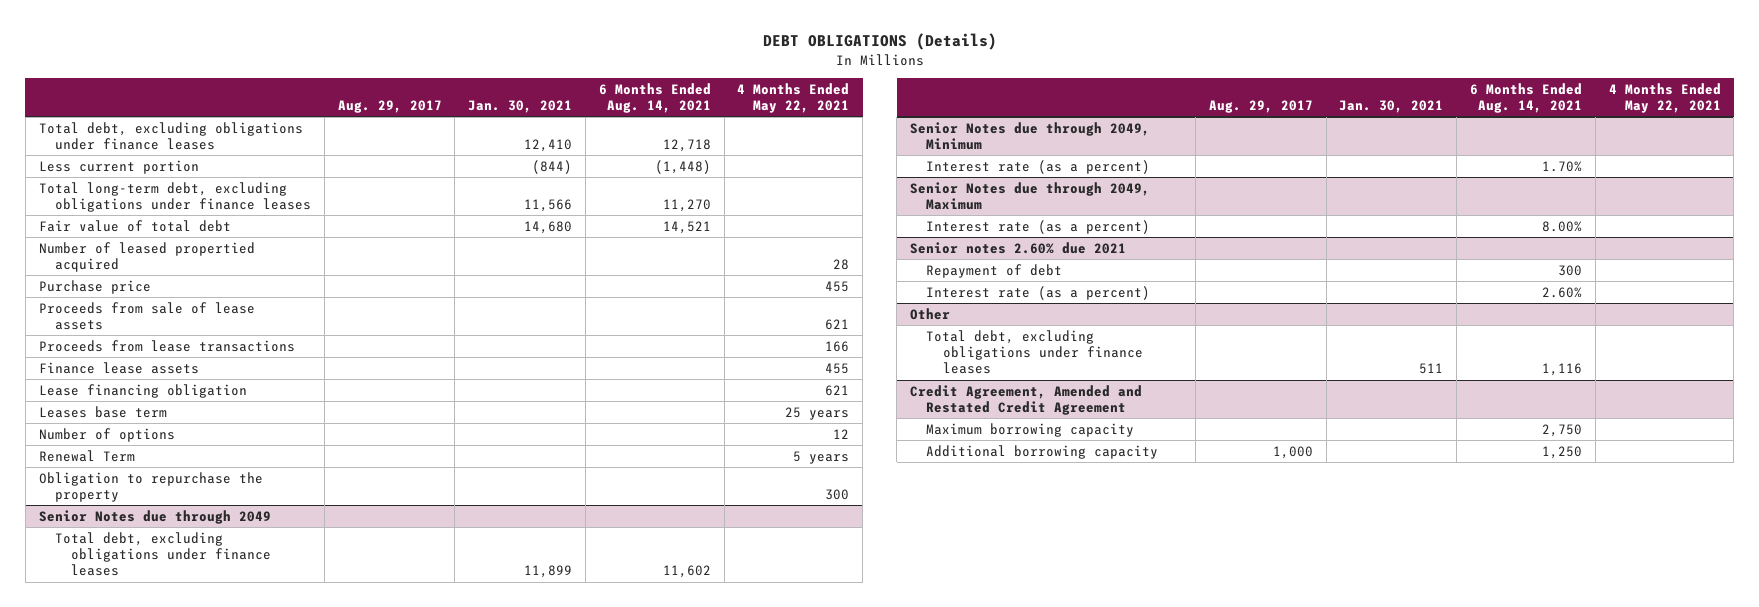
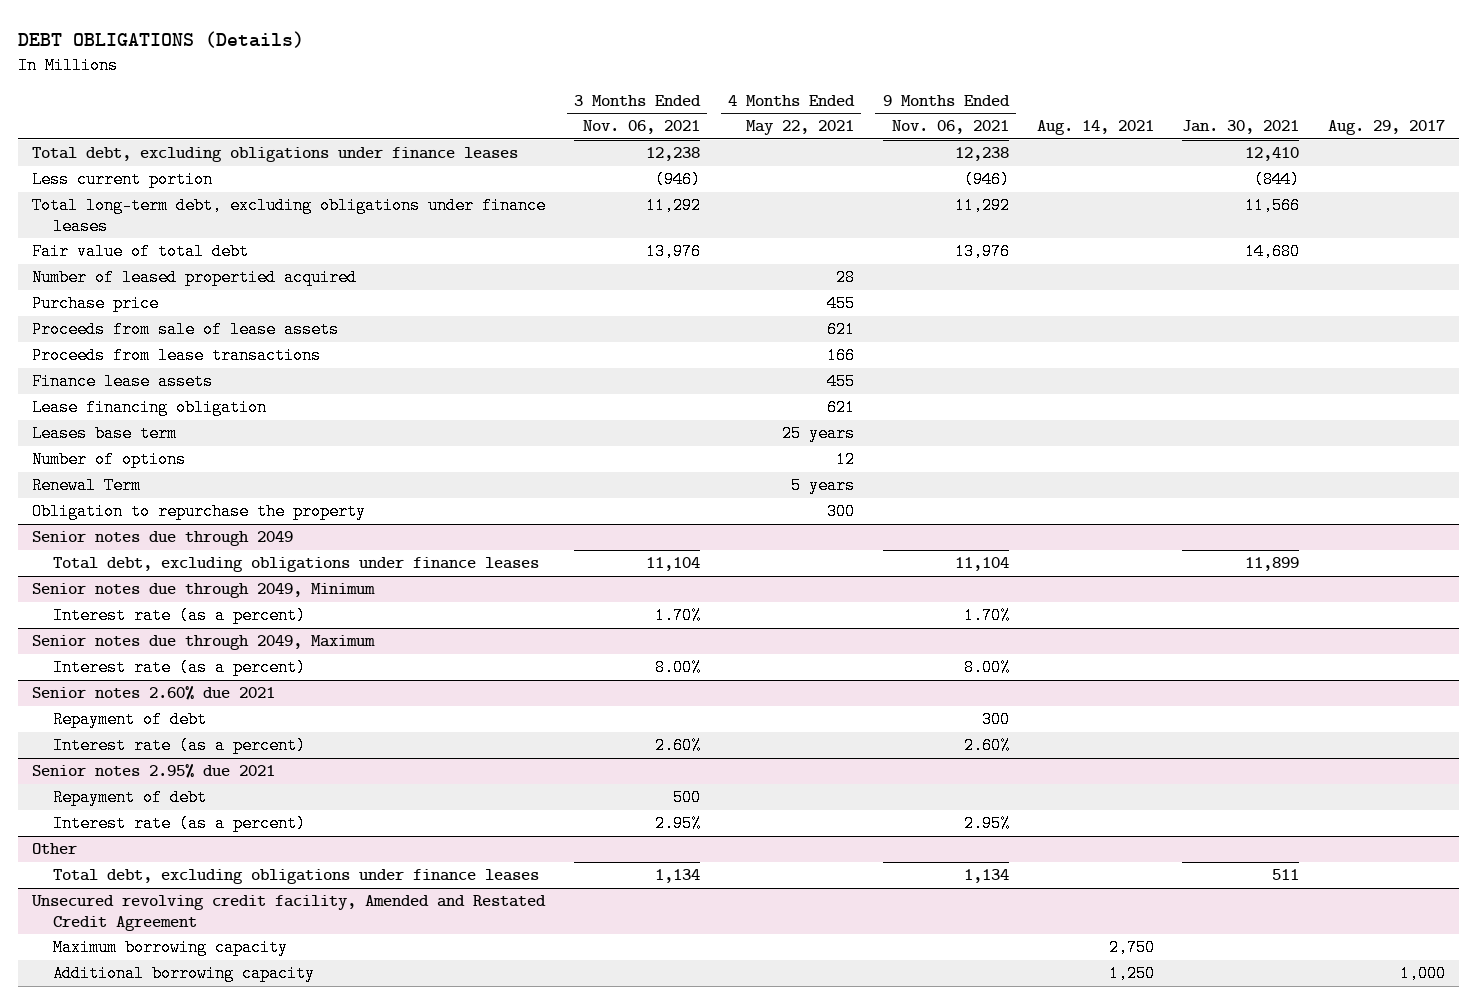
- | Aug. 29, 2017 | Jan. 30, 2021 | 6 Months Ended Aug. 14, 2021 | 4 Months Ended May 22, 2021
+ | 3 Months Ended Nov. 06, 2021 | 4 Months Ended May 22, 2021 | 9 Months Ended Nov. 06, 2021 | Aug. 14, 2021 | Jan. 30, 2021 | Aug. 29, 2017
- Senior Notes due through 2049
+ Senior notes due through 2049
- Senior Notes due through 2049, Minimum
+ Senior notes due through 2049, Minimum
- Senior Notes due through 2049, Maximum
+ Senior notes due through 2049, Maximum
+ Senior notes 2.95% due 2021
+ Repayment of debt | 500 | | | | |
+ Interest rate (as a percent) | 2.95% | | 2.95% | | |
- Credit Agreement, Amended and Restated Credit Agreement
+ Unsecured revolving credit facility, Amended and Restated Credit Agreement

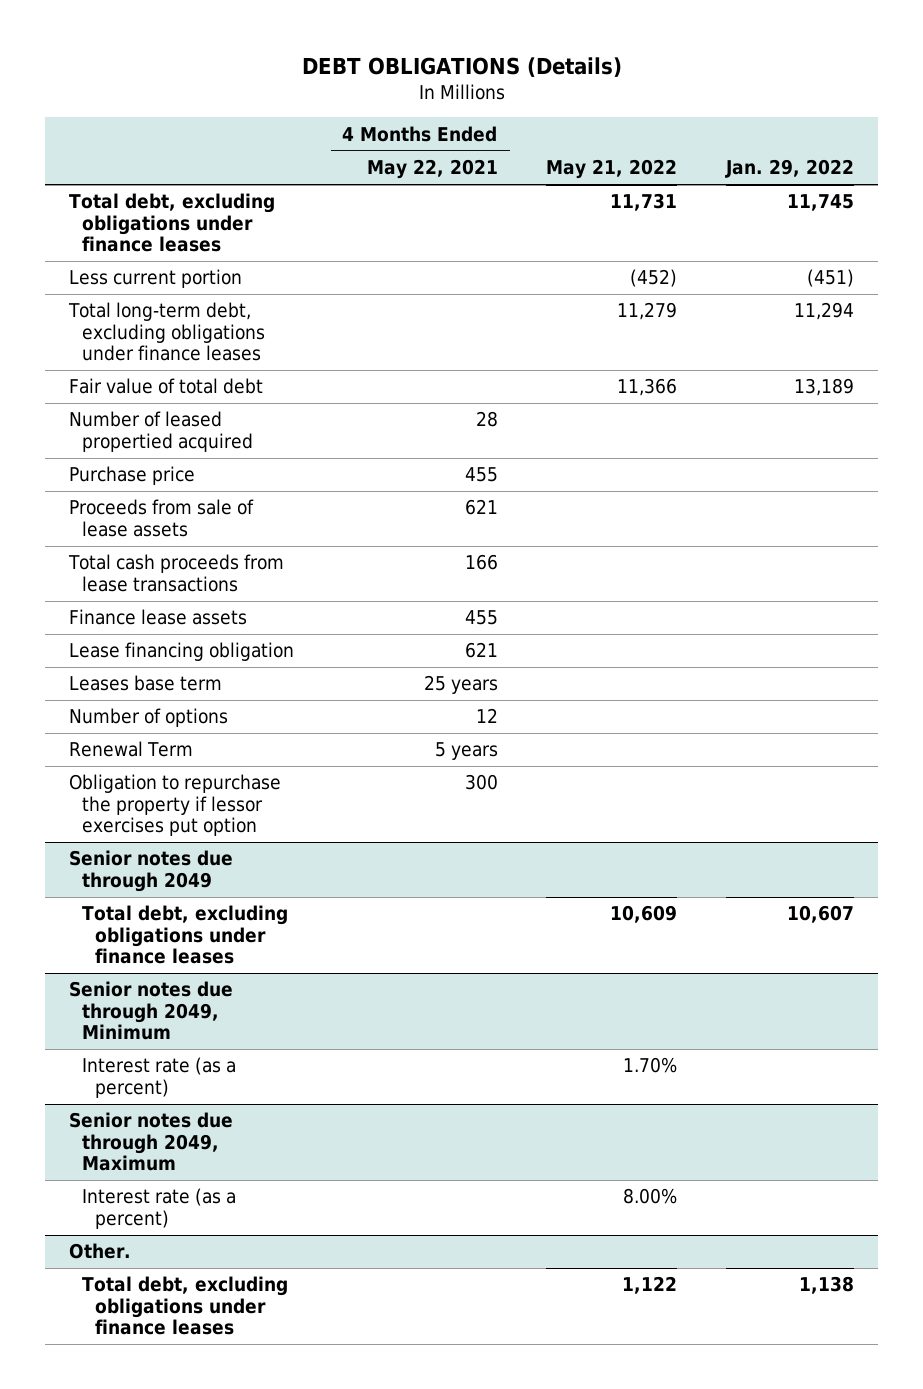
- | 3 Months Ended Nov. 06, 2021 | 4 Months Ended May 22, 2021 | 9 Months Ended Nov. 06, 2021 | Aug. 14, 2021 | Jan. 30, 2021 | Aug. 29, 2017
+ | 4 Months Ended May 22, 2021 | May 21, 2022 | Jan. 29, 2022
- Proceeds from lease transactions | | 166 | | | |
+ Total cash proceeds from lease transactions | 166 | |
- Obligation to repurchase the property | | 300 | | | |
+ Obligation to repurchase the property if lessor exercises put option | 300 | |
- Senior notes 2.60% due 2021
- Repayment of debt | | | 300 | | |
- Interest rate (as a percent) | 2.60% | | 2.60% | | |
- Senior notes 2.95% due 2021
- Repayment of debt | 500 | | | | |
- Interest rate (as a percent) | 2.95% | | 2.95% | | |
- Other
+ Other.
- Unsecured revolving credit facility, Amended and Restated Credit Agreement
- Maximum borrowing capacity | | | | 2,750 | |
- Additional borrowing capacity | | | | 1,250 | | 1,000

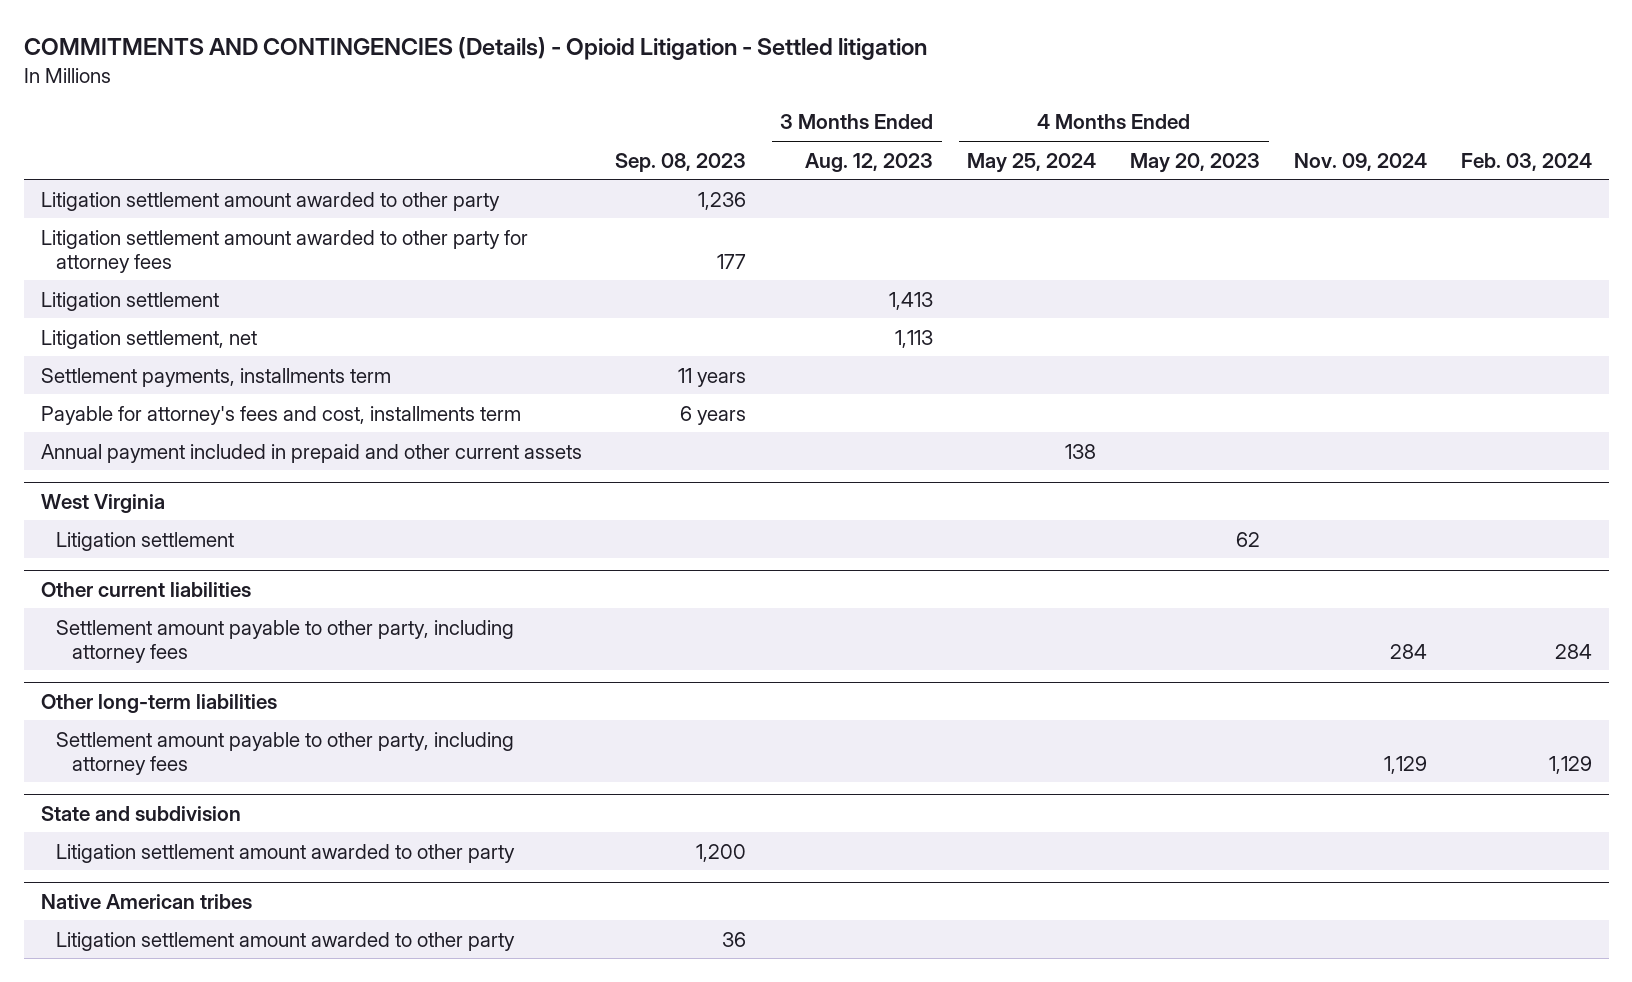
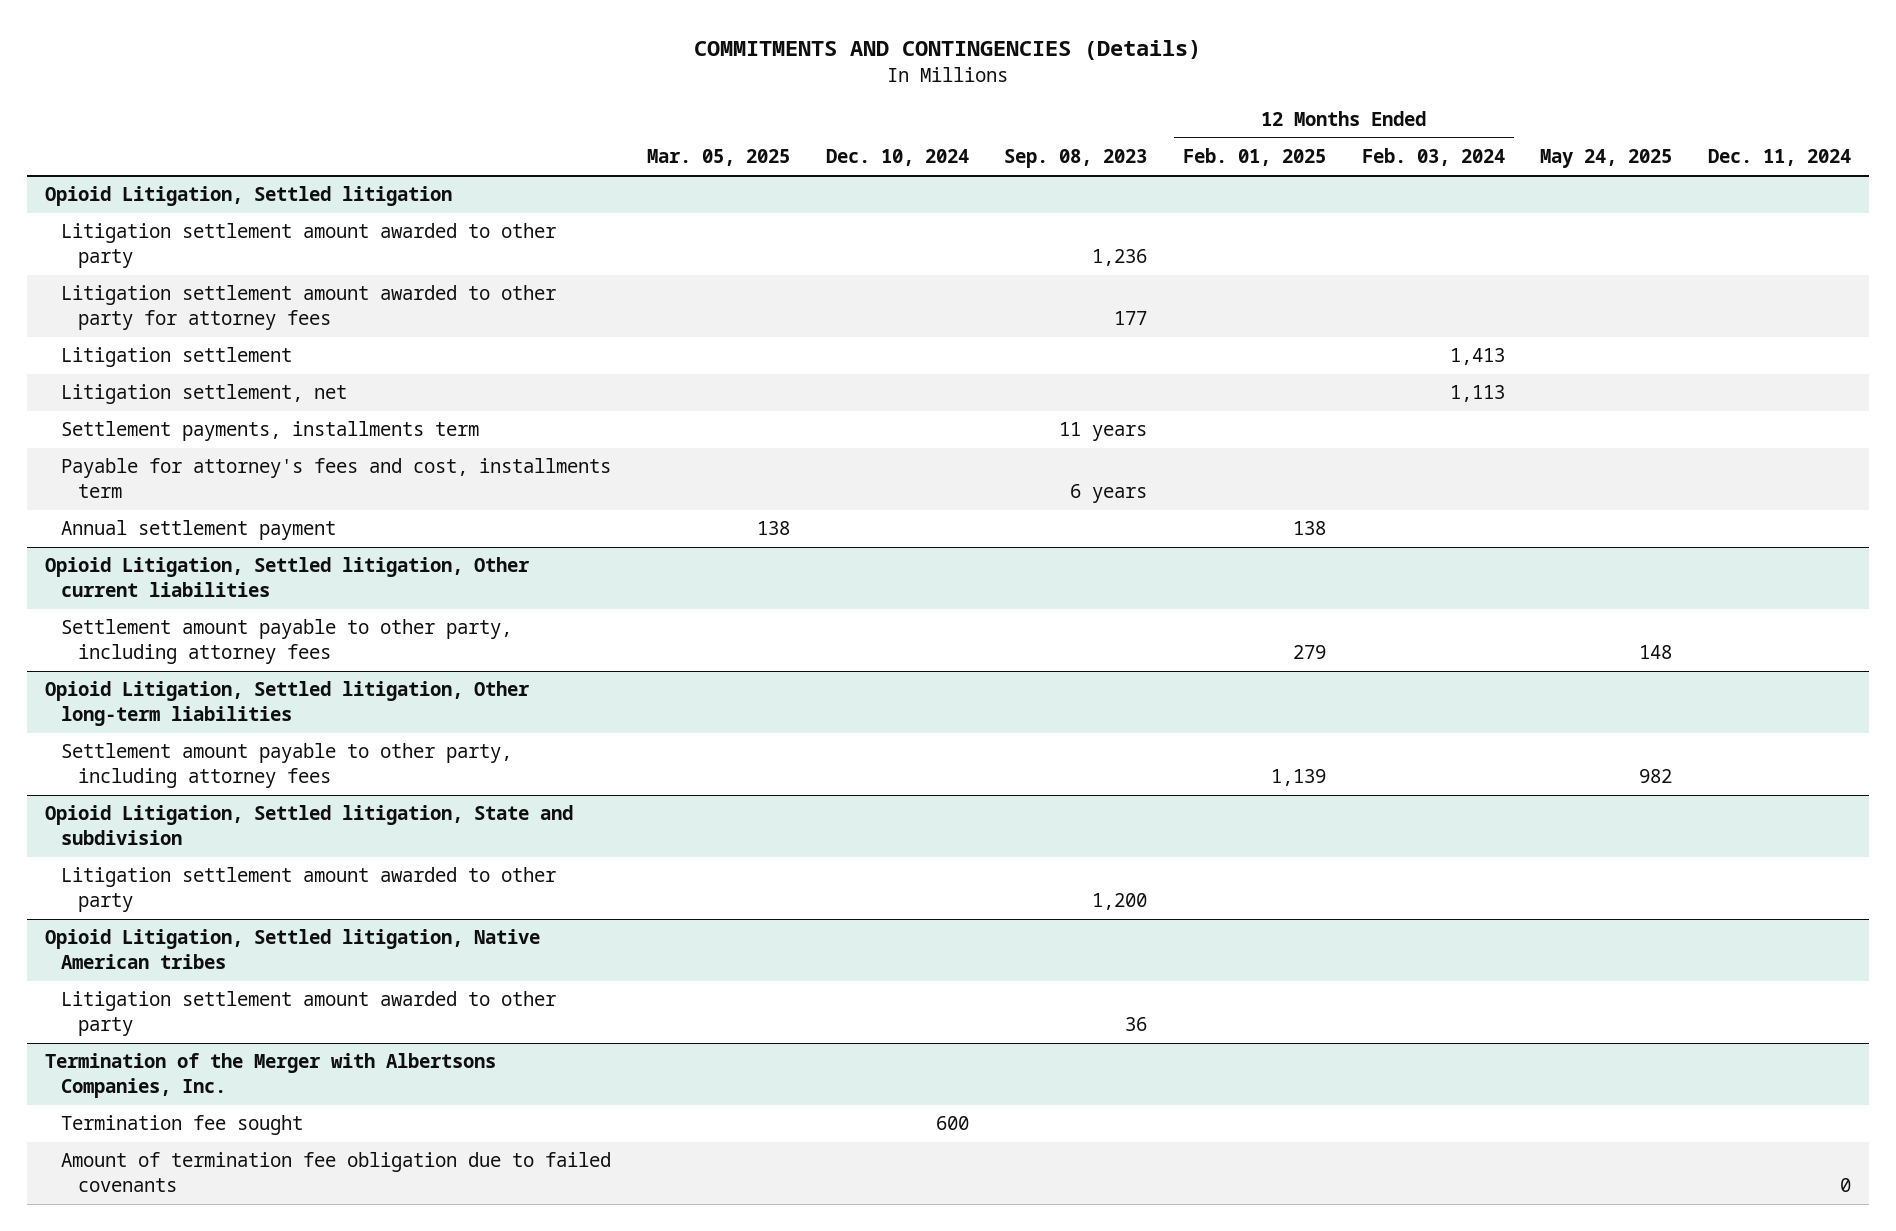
- COMMITMENTS AND CONTINGENCIES (Details) - Opioid Litigation - Settled litigation
+ COMMITMENTS AND CONTINGENCIES (Details)
- | Sep. 08, 2023 | 3 Months Ended Aug. 12, 2023 | 4 Months Ended May 25, 2024 | 4 Months Ended May 20, 2023 | Nov. 09, 2024 | Feb. 03, 2024
+ | Mar. 05, 2025 | Dec. 10, 2024 | Sep. 08, 2023 | 12 Months Ended Feb. 01, 2025 | 12 Months Ended Feb. 03, 2024 | May 24, 2025 | Dec. 11, 2024
+ Opioid Litigation, Settled litigation
- Annual payment included in prepaid and other current assets | | | 138 | | |
- West Virginia
- Litigation settlement | | | | 62 | |
- Other current liabilities
+ Annual settlement payment | 138 | | | 138 | | |
+ Opioid Litigation, Settled litigation, Other current liabilities
- Other long-term liabilities
+ Opioid Litigation, Settled litigation, Other long-term liabilities
- State and subdivision
+ Opioid Litigation, Settled litigation, State and subdivision
- Native American tribes
+ Opioid Litigation, Settled litigation, Native American tribes
+ Termination of the Merger with Albertsons Companies, Inc.
+ Termination fee sought | | 600 | | | | |
+ Amount of termination fee obligation due to failed covenants | | | | | | | 0

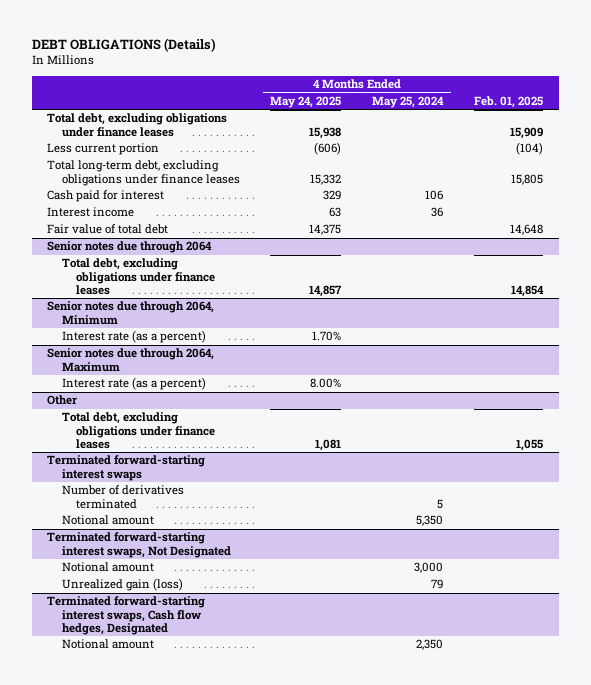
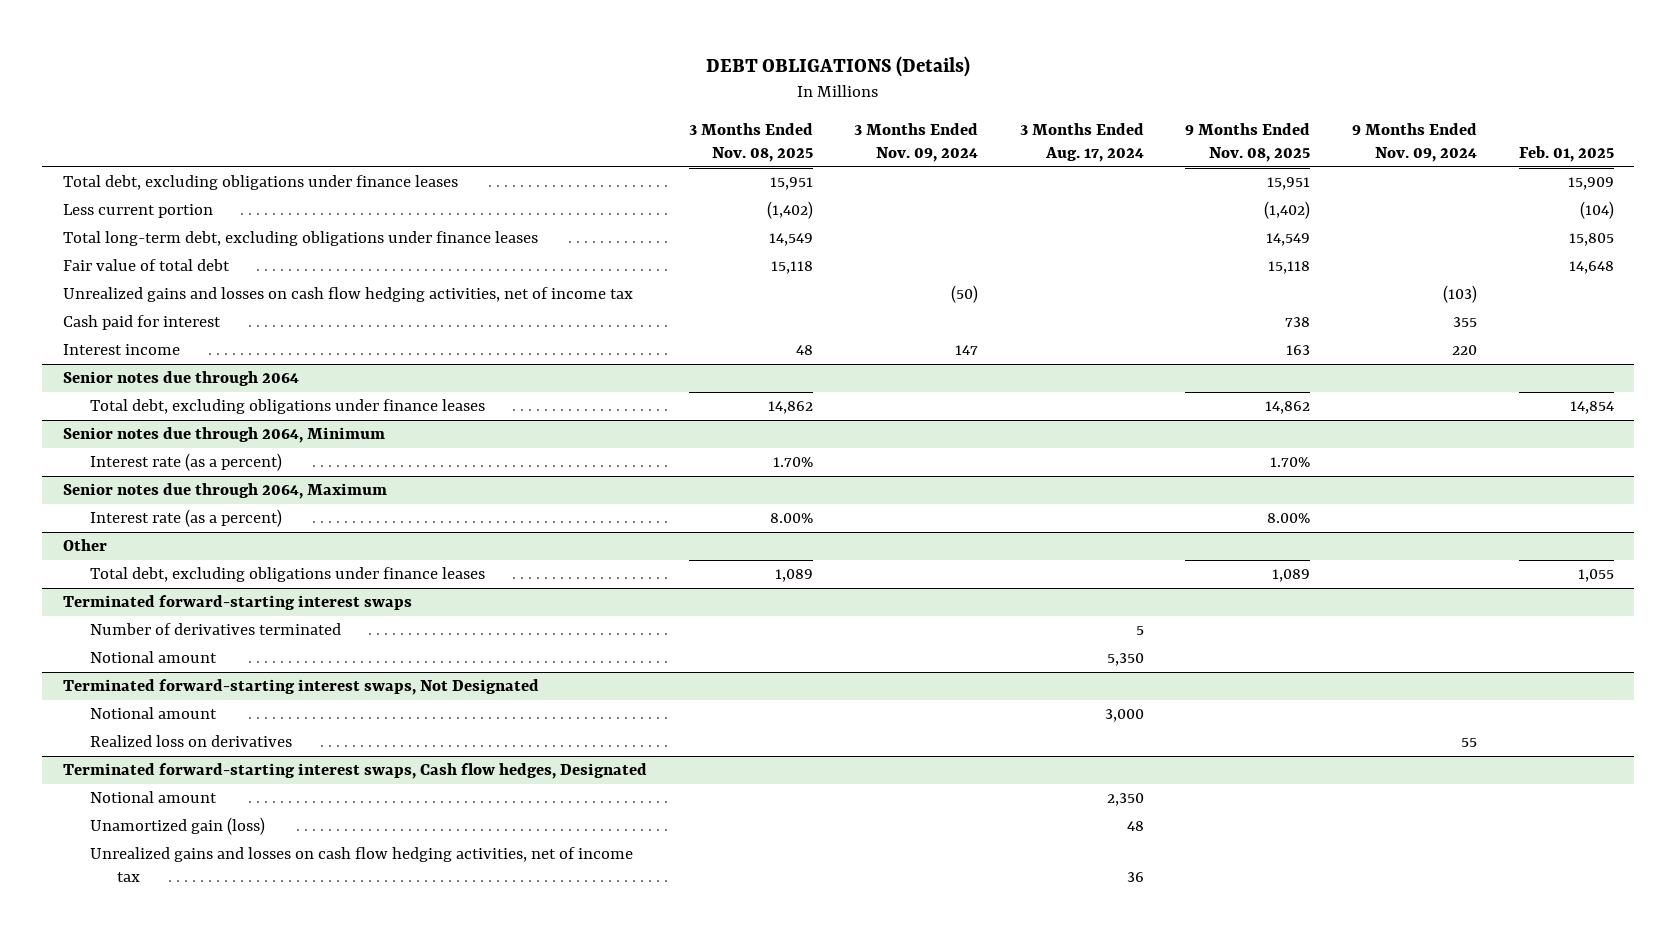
- | 4 Months Ended May 24, 2025 | 4 Months Ended May 25, 2024 | Feb. 01, 2025
+ | 3 Months Ended Nov. 08, 2025 | 3 Months Ended Nov. 09, 2024 | 3 Months Ended Aug. 17, 2024 | 9 Months Ended Nov. 08, 2025 | 9 Months Ended Nov. 09, 2024 | Feb. 01, 2025
moved up: Fair value of total debt | 15,118 | | | 15,118 | | 14,648
+ Unrealized gains and losses on cash flow hedging activities, net of income tax | | (50) | | | (103) |
@ Terminated forward-starting interest swaps, Not Designated
- Unrealized gain (loss) | | 79 |
+ Realized loss on derivatives | | | | | 55 |
@ Terminated forward-starting interest swaps, Cash flow hedges, Designated
+ Unamortized gain (loss) | | | 48 | | |
+ Unrealized gains and losses on cash flow hedging activities, net of income tax | | | 36 | | |

